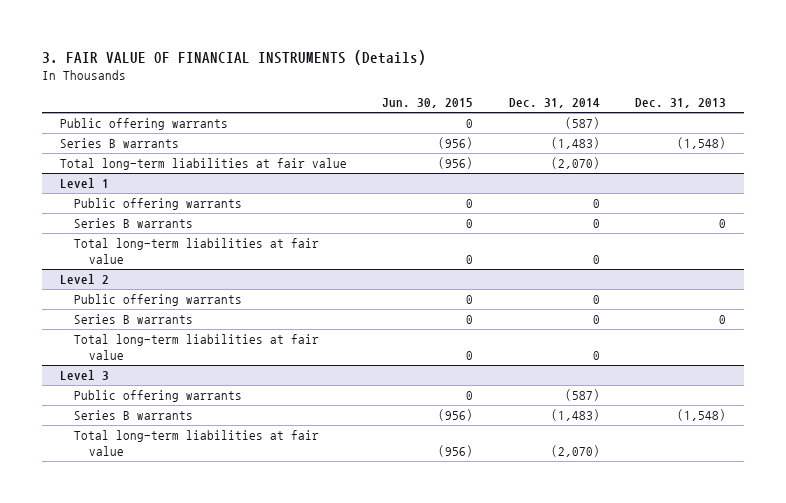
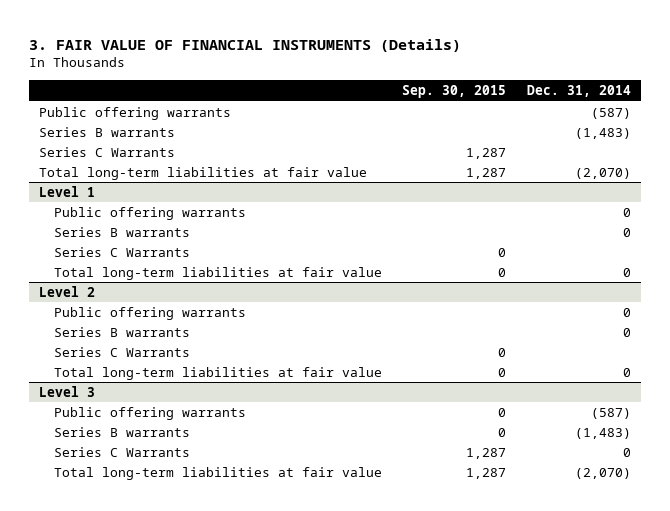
- | Jun. 30, 2015 | Dec. 31, 2014 | Dec. 31, 2013
+ | Sep. 30, 2015 | Dec. 31, 2014
+ Series C Warrants | 1,287 |
@ Level 1
+ Series C Warrants | 0 |
@ Level 2
+ Series C Warrants | 0 |
@ Level 3
+ Series C Warrants | 1,287 | 0

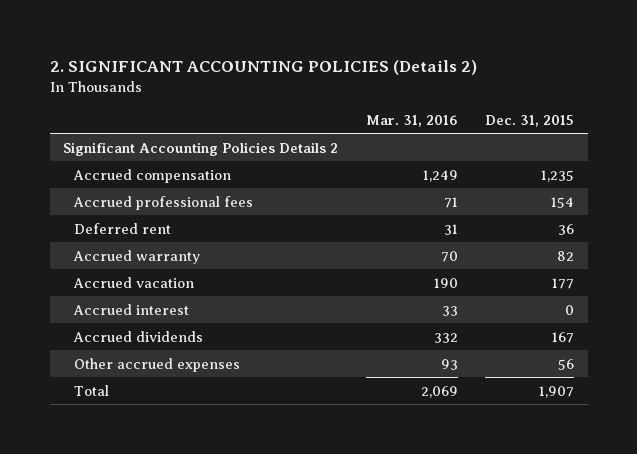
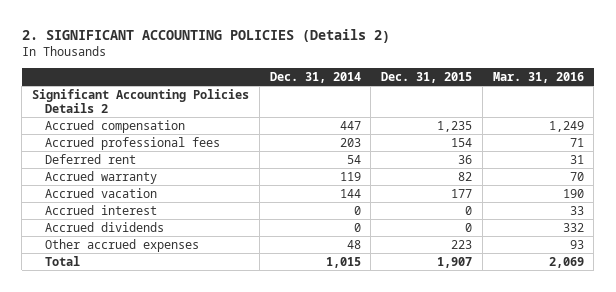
- | Mar. 31, 2016 | Dec. 31, 2015
+ | Dec. 31, 2014 | Dec. 31, 2015 | Mar. 31, 2016
- Accrued dividends | 332 | 167
- Other accrued expenses | 93 | 56
+ Accrued dividends | 0 | 0 | 332
+ Other accrued expenses | 48 | 223 | 93

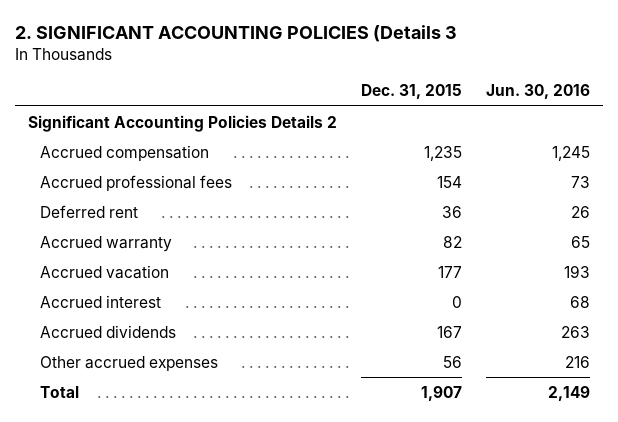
- 2. SIGNIFICANT ACCOUNTING POLICIES (Details 2)
+ 2. SIGNIFICANT ACCOUNTING POLICIES (Details 3
- | Dec. 31, 2014 | Dec. 31, 2015 | Mar. 31, 2016
+ | Dec. 31, 2015 | Jun. 30, 2016
- Accrued dividends | 0 | 0 | 332
- Other accrued expenses | 48 | 223 | 93
+ Accrued dividends | 167 | 263
+ Other accrued expenses | 56 | 216

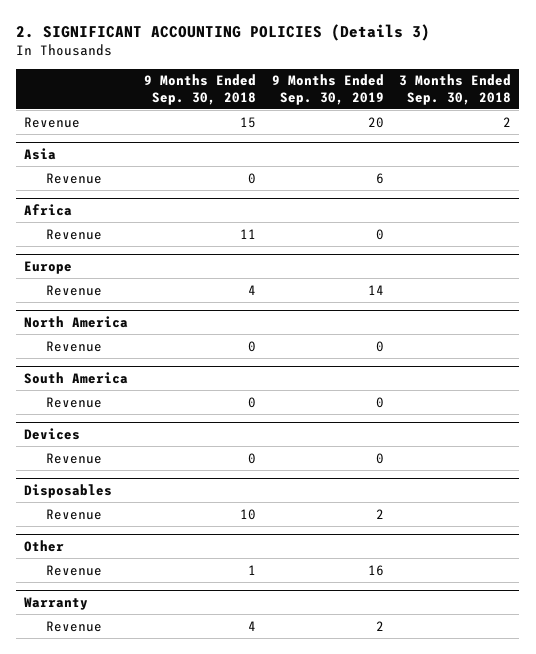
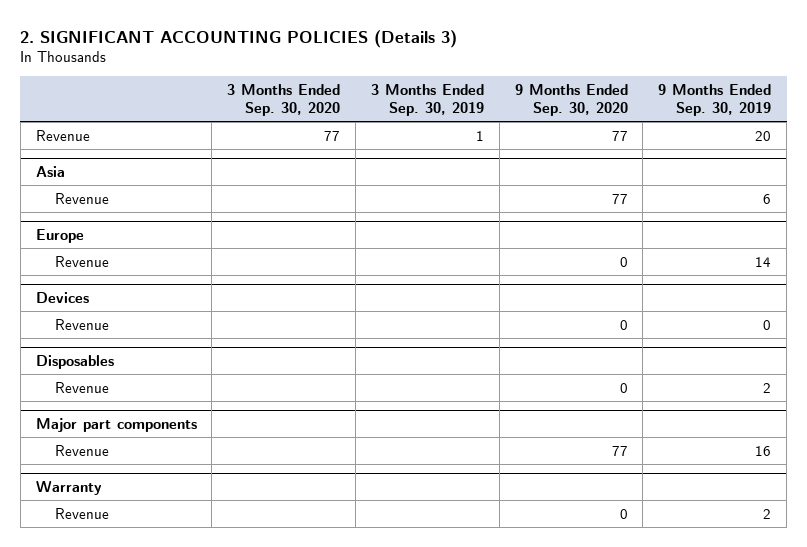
- | 9 Months Ended Sep. 30, 2018 | 9 Months Ended Sep. 30, 2019 | 3 Months Ended Sep. 30, 2018
+ | 3 Months Ended Sep. 30, 2020 | 3 Months Ended Sep. 30, 2019 | 9 Months Ended Sep. 30, 2020 | 9 Months Ended Sep. 30, 2019
- Africa
- Revenue | 11 | 0 |
- North America
- Revenue | 0 | 0 |
- South America
- Revenue | 0 | 0 |
- Other
+ Major part components

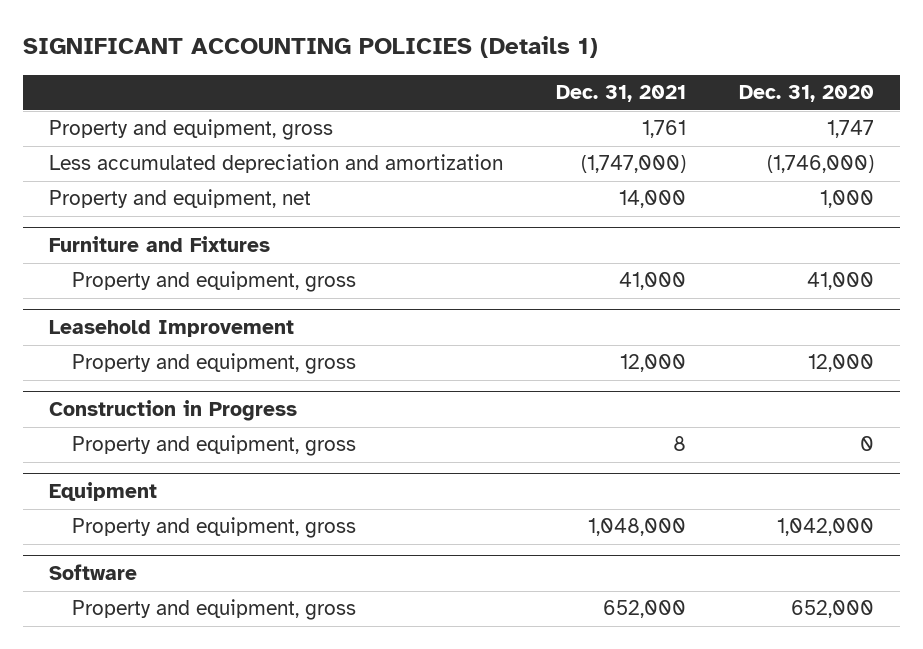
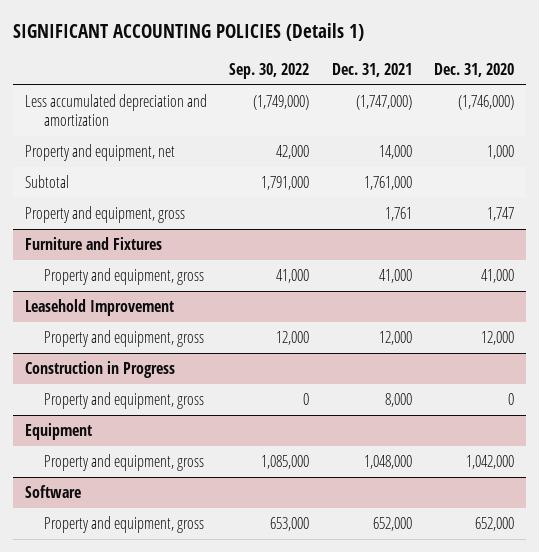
- | Dec. 31, 2021 | Dec. 31, 2020
+ | Sep. 30, 2022 | Dec. 31, 2021 | Dec. 31, 2020
+ Subtotal | 1,791,000 | 1,761,000 |
moved down: Property and equipment, gross | | 1,761 | 1,747
@ Construction in Progress
- Property and equipment, gross | 8 | 0
+ Property and equipment, gross | 0 | 8,000 | 0

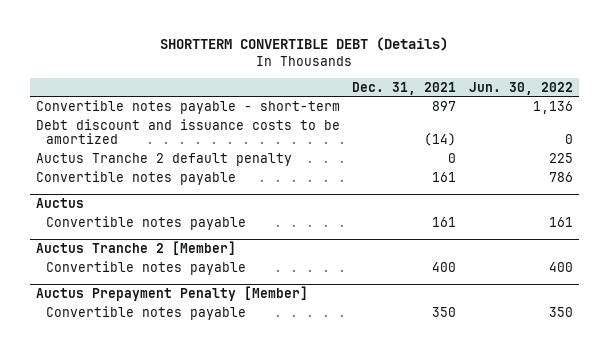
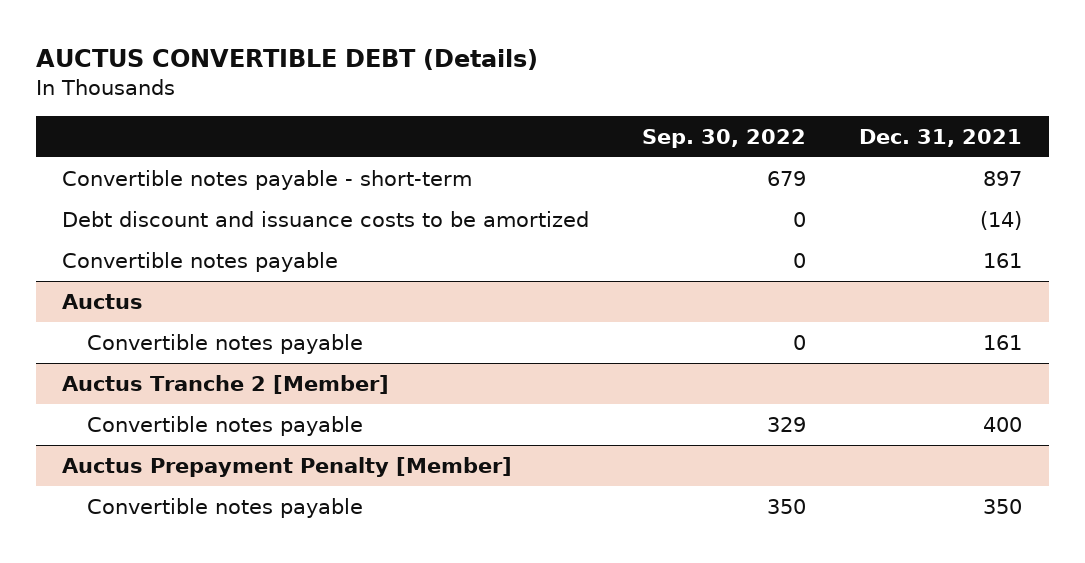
- SHORTTERM CONVERTIBLE DEBT (Details)
+ AUCTUS CONVERTIBLE DEBT (Details)
- | Dec. 31, 2021 | Jun. 30, 2022
+ | Sep. 30, 2022 | Dec. 31, 2021
- Auctus Tranche 2 default penalty | 0 | 225

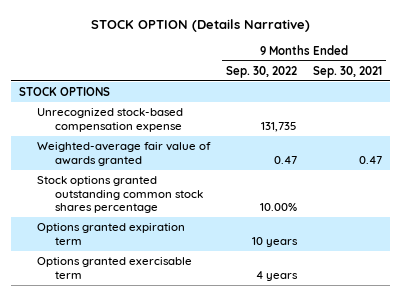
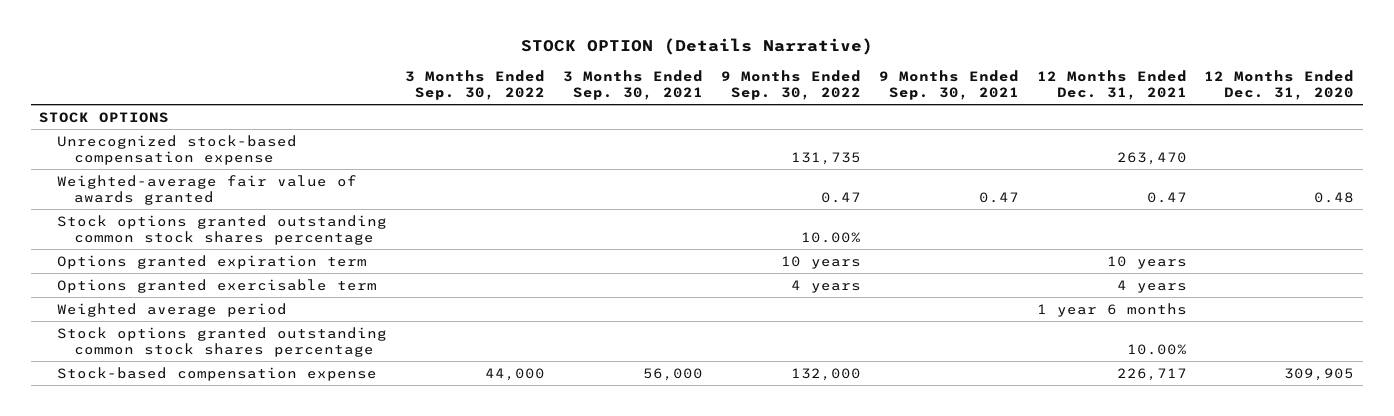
- | 9 Months Ended Sep. 30, 2022 | 9 Months Ended Sep. 30, 2021
+ | 3 Months Ended Sep. 30, 2022 | 3 Months Ended Sep. 30, 2021 | 9 Months Ended Sep. 30, 2022 | 9 Months Ended Sep. 30, 2021 | 12 Months Ended Dec. 31, 2021 | 12 Months Ended Dec. 31, 2020
+ Weighted average period | | | | | 1 year 6 months |
+ Stock options granted outstanding common stock shares percentage | | | | | 10.00% |
+ Stock-based compensation expense | 44,000 | 56,000 | 132,000 | | 226,717 | 309,905

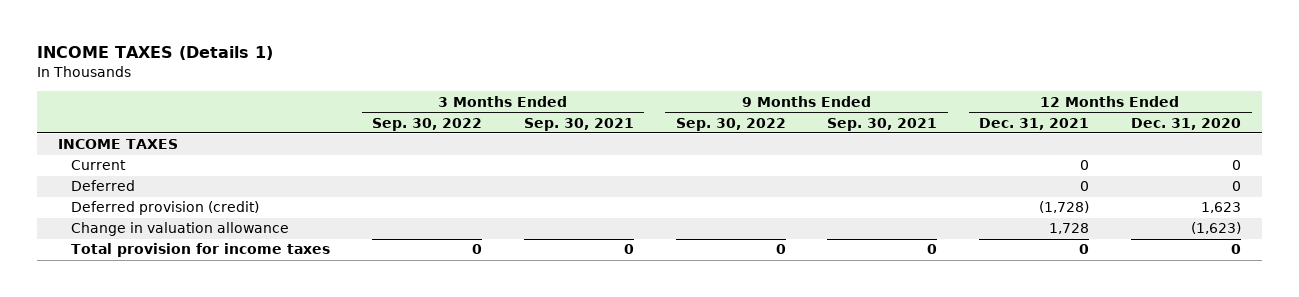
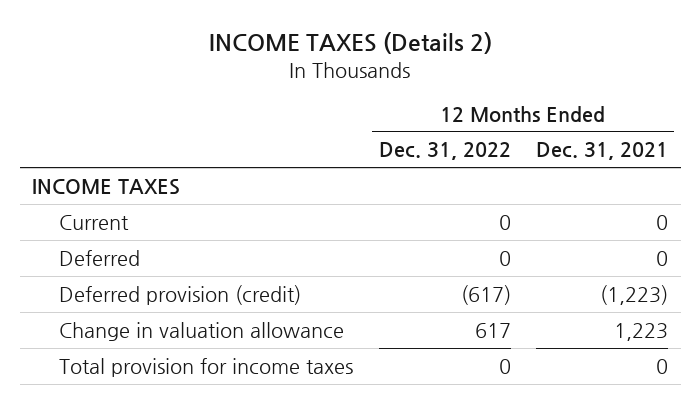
- INCOME TAXES (Details 1)
+ INCOME TAXES (Details 2)
- | 3 Months Ended Sep. 30, 2022 | 3 Months Ended Sep. 30, 2021 | 9 Months Ended Sep. 30, 2022 | 9 Months Ended Sep. 30, 2021 | 12 Months Ended Dec. 31, 2021 | 12 Months Ended Dec. 31, 2020
+ | 12 Months Ended Dec. 31, 2022 | 12 Months Ended Dec. 31, 2021
- Deferred provision (credit) | | | | | (1,728) | 1,623
- Change in valuation allowance | | | | | 1,728 | (1,623)
+ Deferred provision (credit) | (617) | (1,223)
+ Change in valuation allowance | 617 | 1,223

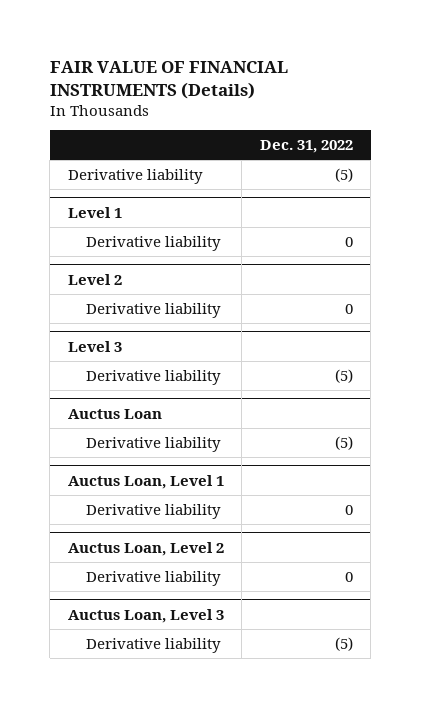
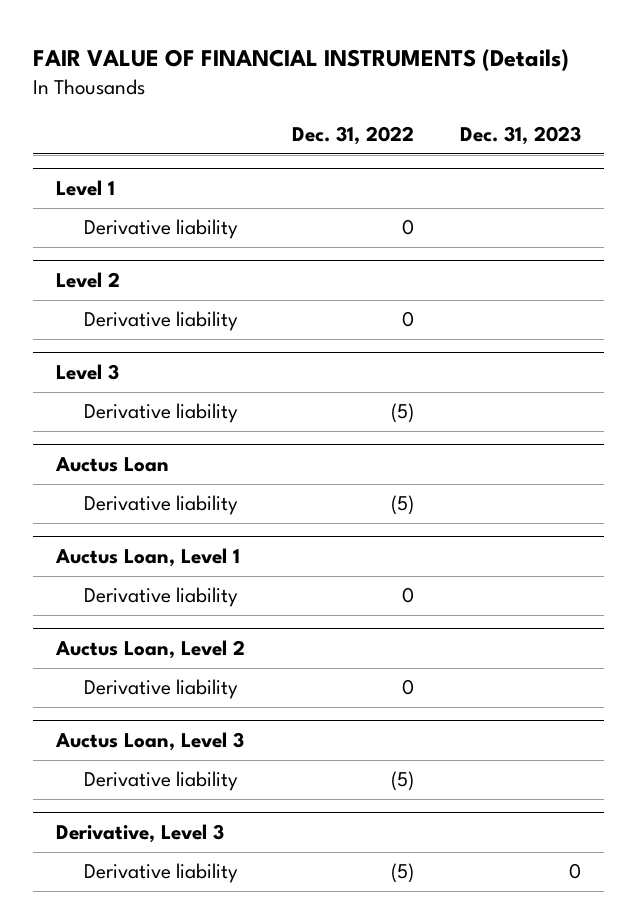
- | Dec. 31, 2022
+ | Dec. 31, 2022 | Dec. 31, 2023
- Derivative liability | (5)
+ Derivative, Level 3
+ Derivative liability | (5) | 0

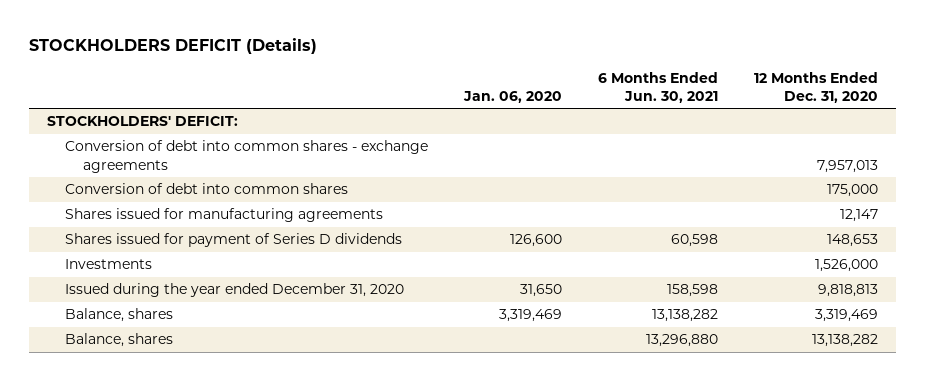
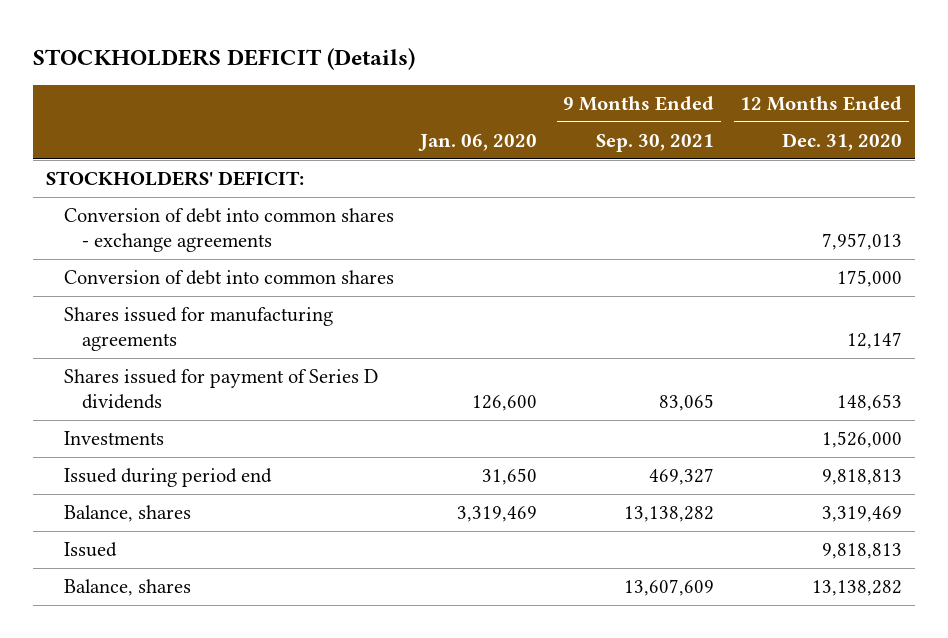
- | Jan. 06, 2020 | 6 Months Ended Jun. 30, 2021 | 12 Months Ended Dec. 31, 2020
+ | Jan. 06, 2020 | 9 Months Ended Sep. 30, 2021 | 12 Months Ended Dec. 31, 2020
- Issued during the year ended December 31, 2020 | 31,650 | 158,598 | 9,818,813
+ Issued during period end | 31,650 | 469,327 | 9,818,813
+ Issued | | | 9,818,813

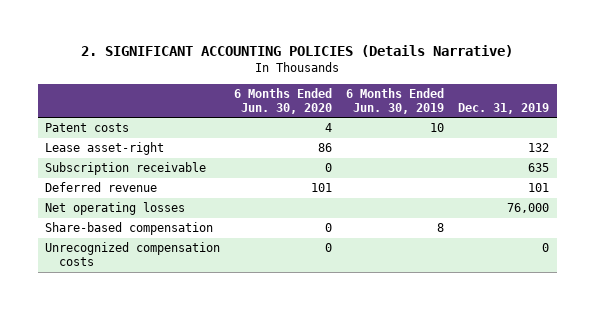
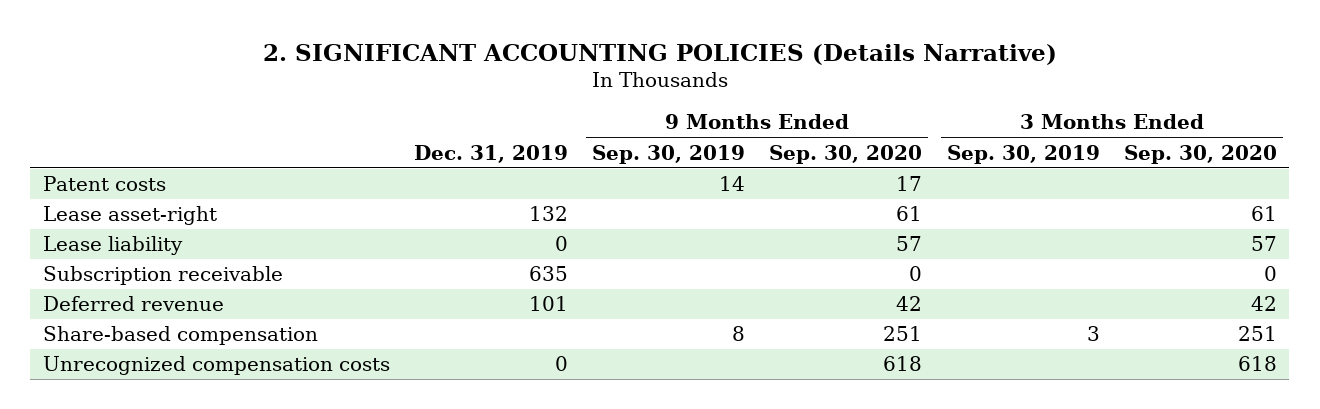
- | 6 Months Ended Jun. 30, 2020 | 6 Months Ended Jun. 30, 2019 | Dec. 31, 2019
+ | Dec. 31, 2019 | 9 Months Ended Sep. 30, 2019 | 9 Months Ended Sep. 30, 2020 | 3 Months Ended Sep. 30, 2019 | 3 Months Ended Sep. 30, 2020
+ Lease liability | 0 | | 57 | | 57
- Net operating losses | | | 76,000

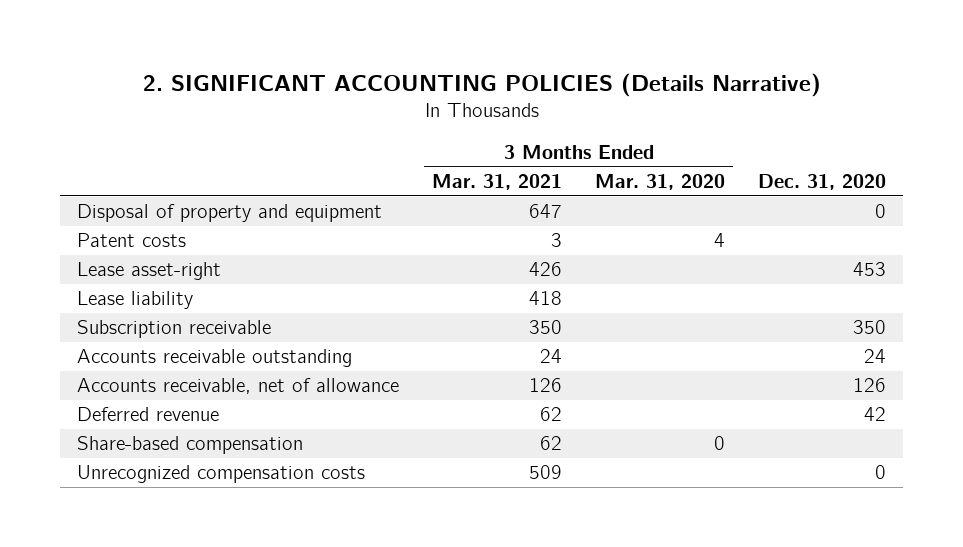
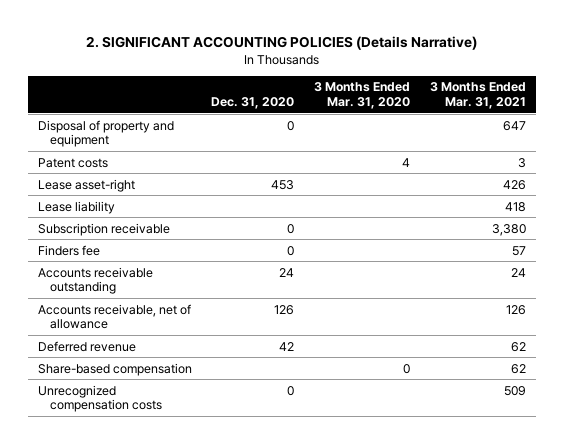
- | 3 Months Ended Mar. 31, 2021 | 3 Months Ended Mar. 31, 2020 | Dec. 31, 2020
+ | Dec. 31, 2020 | 3 Months Ended Mar. 31, 2020 | 3 Months Ended Mar. 31, 2021
- Subscription receivable | 350 | | 350
+ Subscription receivable | 0 | | 3,380
+ Finders fee | 0 | | 57

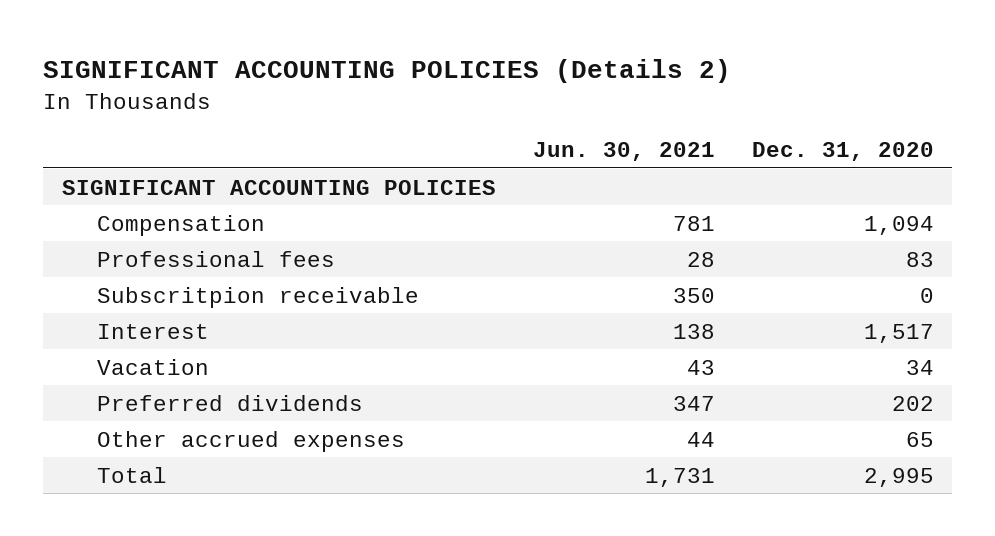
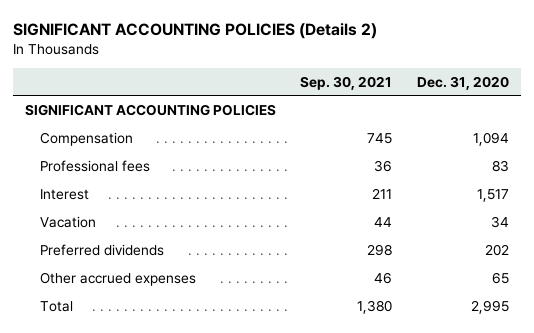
- | Jun. 30, 2021 | Dec. 31, 2020
+ | Sep. 30, 2021 | Dec. 31, 2020
- Subscritpion receivable | 350 | 0

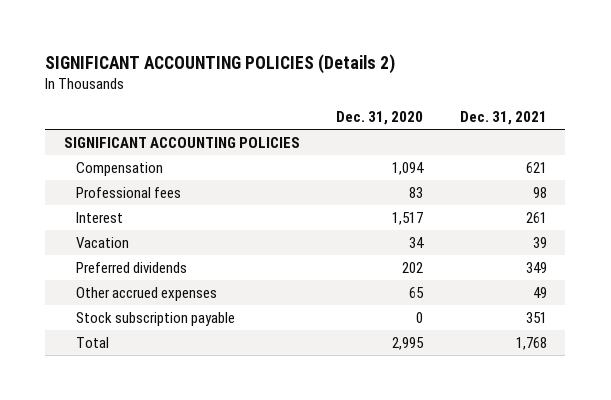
- | Sep. 30, 2021 | Dec. 31, 2020
+ | Dec. 31, 2020 | Dec. 31, 2021
+ Stock subscription payable | 0 | 351

